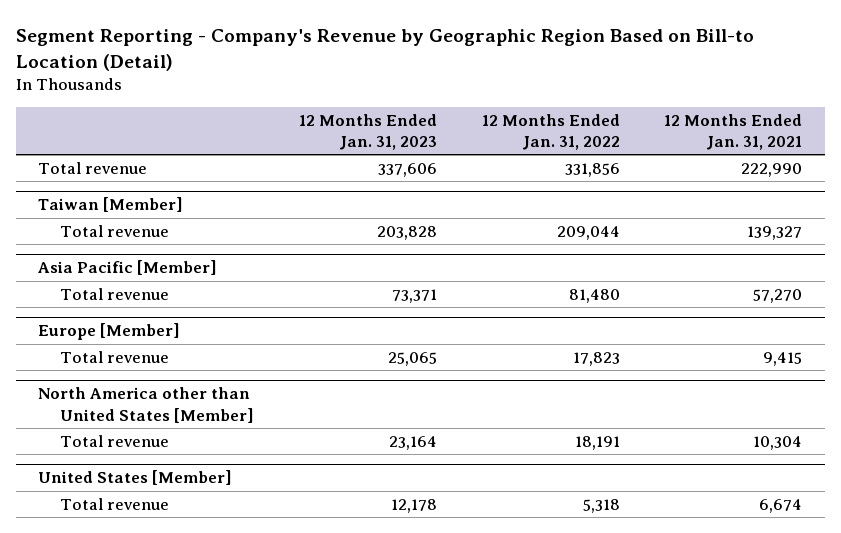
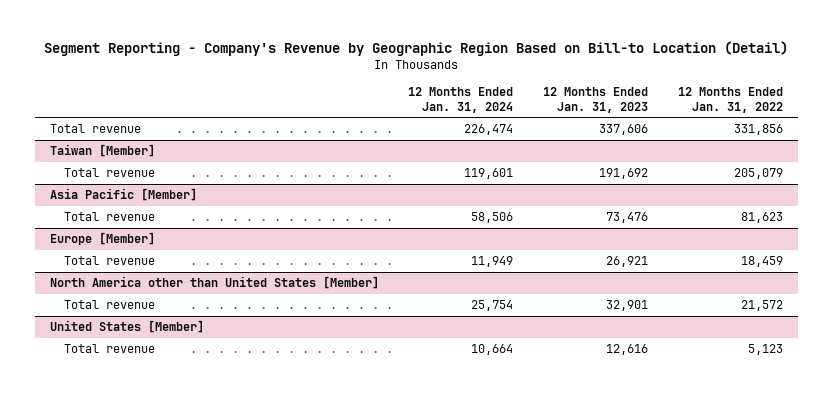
- | 12 Months Ended Jan. 31, 2023 | 12 Months Ended Jan. 31, 2022 | 12 Months Ended Jan. 31, 2021
+ | 12 Months Ended Jan. 31, 2024 | 12 Months Ended Jan. 31, 2023 | 12 Months Ended Jan. 31, 2022
@ Taiwan [Member]
- Total revenue | 203,828 | 209,044 | 139,327
+ Total revenue | 119,601 | 191,692 | 205,079
@ Asia Pacific [Member]
- Total revenue | 73,371 | 81,480 | 57,270
+ Total revenue | 58,506 | 73,476 | 81,623
@ Europe [Member]
- Total revenue | 25,065 | 17,823 | 9,415
+ Total revenue | 11,949 | 26,921 | 18,459
@ North America other than United States [Member]
- Total revenue | 23,164 | 18,191 | 10,304
+ Total revenue | 25,754 | 32,901 | 21,572
@ United States [Member]
- Total revenue | 12,178 | 5,318 | 6,674
+ Total revenue | 10,664 | 12,616 | 5,123

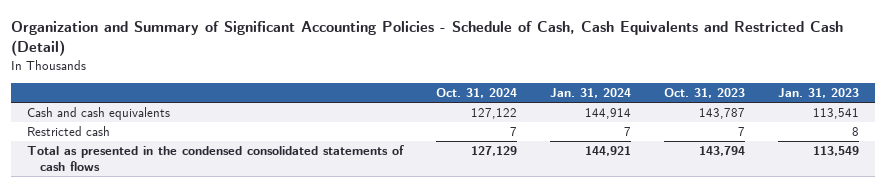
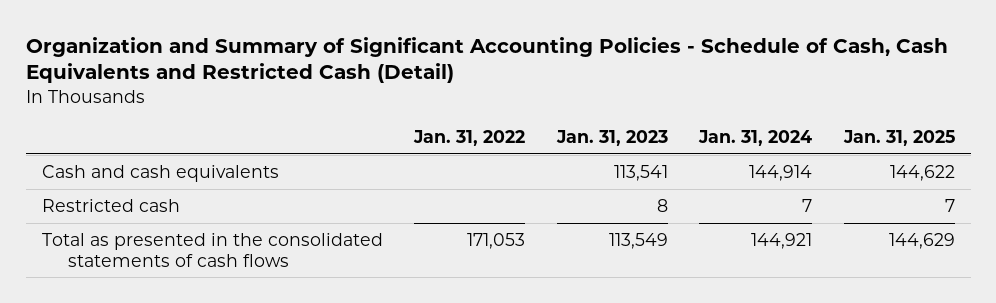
- | Oct. 31, 2024 | Jan. 31, 2024 | Oct. 31, 2023 | Jan. 31, 2023
+ | Jan. 31, 2022 | Jan. 31, 2023 | Jan. 31, 2024 | Jan. 31, 2025
- Total as presented in the condensed consolidated statements of cash flows | 127,129 | 144,921 | 143,794 | 113,549
+ Total as presented in the consolidated statements of cash flows | 171,053 | 113,549 | 144,921 | 144,629

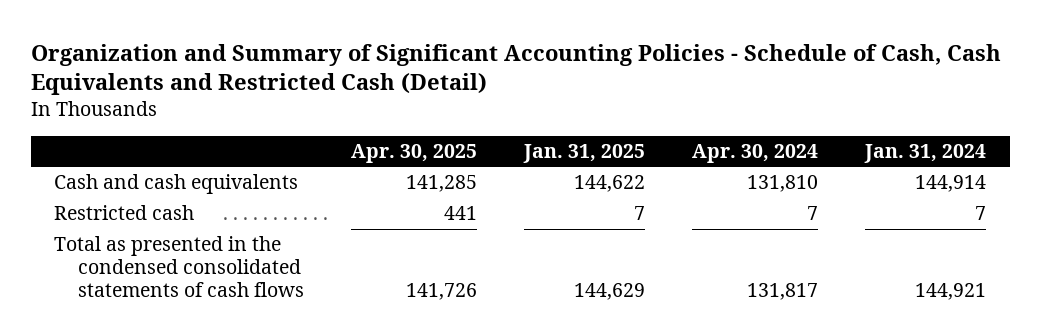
- | Jan. 31, 2022 | Jan. 31, 2023 | Jan. 31, 2024 | Jan. 31, 2025
+ | Apr. 30, 2025 | Jan. 31, 2025 | Apr. 30, 2024 | Jan. 31, 2024
- Total as presented in the consolidated statements of cash flows | 171,053 | 113,549 | 144,921 | 144,629
+ Total as presented in the condensed consolidated statements of cash flows | 141,726 | 144,629 | 131,817 | 144,921

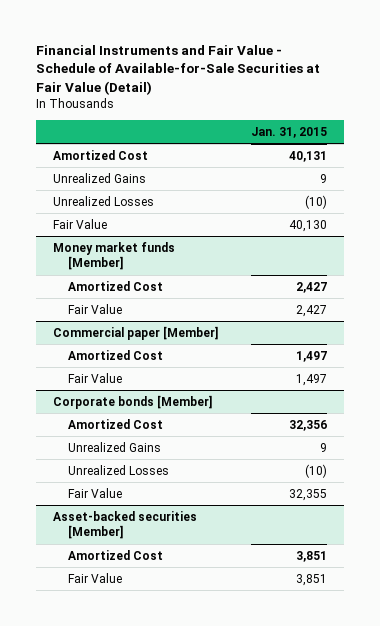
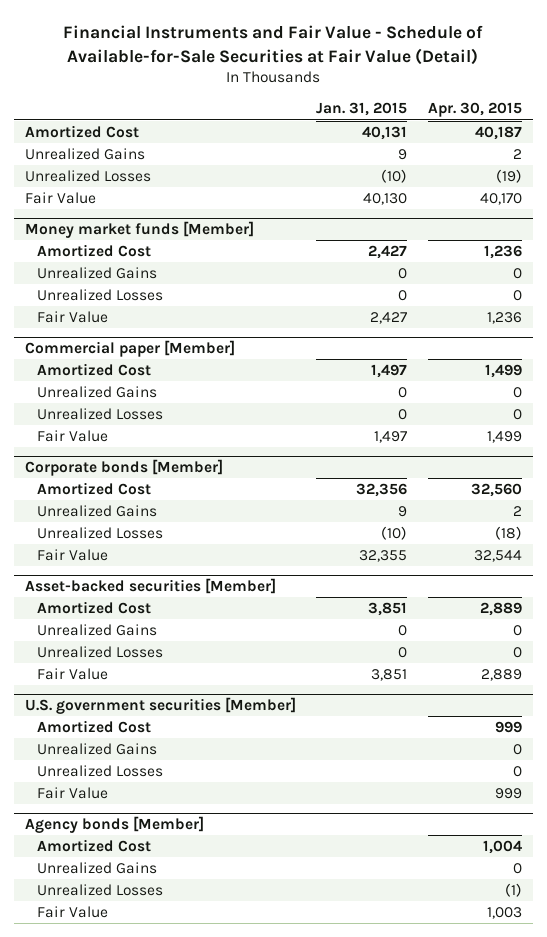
- | Jan. 31, 2015
+ | Jan. 31, 2015 | Apr. 30, 2015
@ Money market funds [Member]
+ Unrealized Gains | 0 | 0
+ Unrealized Losses | 0 | 0
@ Commercial paper [Member]
+ Unrealized Gains | 0 | 0
+ Unrealized Losses | 0 | 0
@ Asset-backed securities [Member]
+ Unrealized Gains | 0 | 0
+ Unrealized Losses | 0 | 0
+ U.S. government securities [Member]
+ Amortized Cost | | 999
+ Unrealized Gains | | 0
+ Unrealized Losses | | 0
+ Fair Value | | 999
+ Agency bonds [Member]
+ Amortized Cost | | 1,004
+ Unrealized Gains | | 0
+ Unrealized Losses | | (1)
+ Fair Value | | 1,003

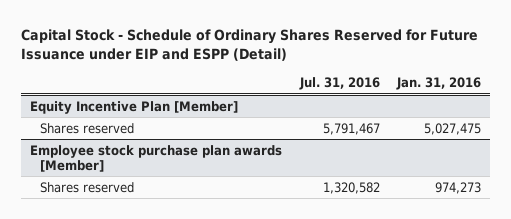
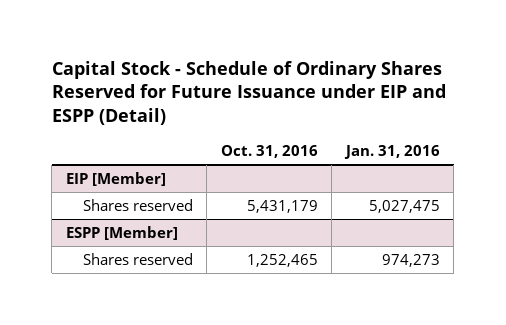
- | Jul. 31, 2016 | Jan. 31, 2016
+ | Oct. 31, 2016 | Jan. 31, 2016
- Equity Incentive Plan [Member]
+ EIP [Member]
- Employee stock purchase plan awards [Member]
+ ESPP [Member]

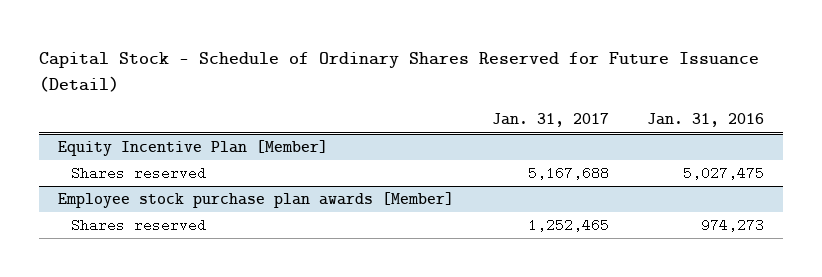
- Capital Stock - Schedule of Ordinary Shares Reserved for Future Issuance under EIP and ESPP (Detail)
+ Capital Stock - Schedule of Ordinary Shares Reserved for Future Issuance (Detail)
- | Oct. 31, 2016 | Jan. 31, 2016
+ | Jan. 31, 2017 | Jan. 31, 2016
- EIP [Member]
+ Equity Incentive Plan [Member]
- ESPP [Member]
+ Employee stock purchase plan awards [Member]

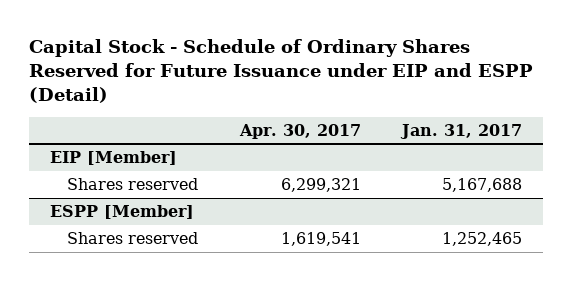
- Capital Stock - Schedule of Ordinary Shares Reserved for Future Issuance (Detail)
+ Capital Stock - Schedule of Ordinary Shares Reserved for Future Issuance under EIP and ESPP (Detail)
- | Jan. 31, 2017 | Jan. 31, 2016
+ | Apr. 30, 2017 | Jan. 31, 2017
- Equity Incentive Plan [Member]
+ EIP [Member]
- Employee stock purchase plan awards [Member]
+ ESPP [Member]

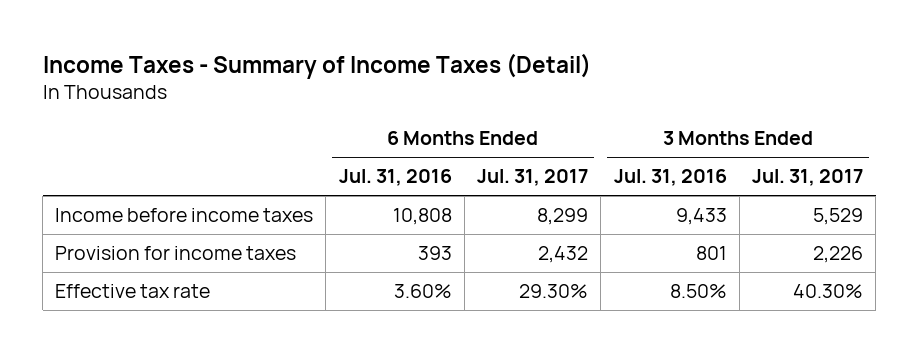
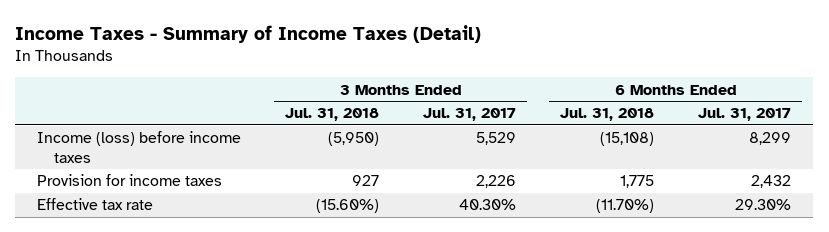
- | 6 Months Ended Jul. 31, 2016 | 6 Months Ended Jul. 31, 2017 | 3 Months Ended Jul. 31, 2016 | 3 Months Ended Jul. 31, 2017
+ | 3 Months Ended Jul. 31, 2018 | 3 Months Ended Jul. 31, 2017 | 6 Months Ended Jul. 31, 2018 | 6 Months Ended Jul. 31, 2017
- Income before income taxes | 10,808 | 8,299 | 9,433 | 5,529
+ Income (loss) before income taxes | (5,950) | 5,529 | (15,108) | 8,299

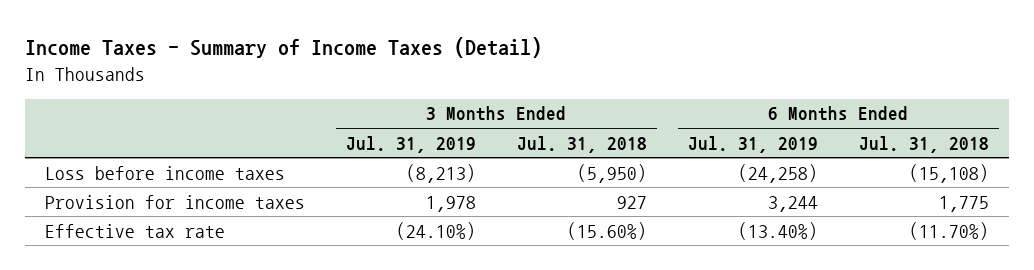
- | 3 Months Ended Jul. 31, 2018 | 3 Months Ended Jul. 31, 2017 | 6 Months Ended Jul. 31, 2018 | 6 Months Ended Jul. 31, 2017
+ | 3 Months Ended Jul. 31, 2019 | 3 Months Ended Jul. 31, 2018 | 6 Months Ended Jul. 31, 2019 | 6 Months Ended Jul. 31, 2018
- Income (loss) before income taxes | (5,950) | 5,529 | (15,108) | 8,299
+ Loss before income taxes | (8,213) | (5,950) | (24,258) | (15,108)

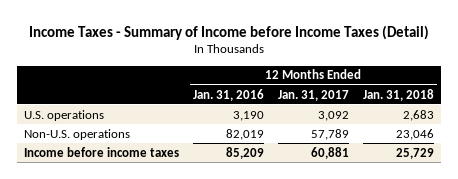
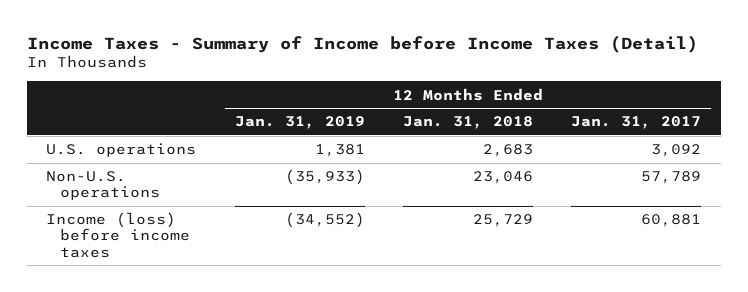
- | 12 Months Ended Jan. 31, 2016 | 12 Months Ended Jan. 31, 2017 | 12 Months Ended Jan. 31, 2018
+ | 12 Months Ended Jan. 31, 2019 | 12 Months Ended Jan. 31, 2018 | 12 Months Ended Jan. 31, 2017
- Income before income taxes | 85,209 | 60,881 | 25,729
+ Income (loss) before income taxes | (34,552) | 25,729 | 60,881

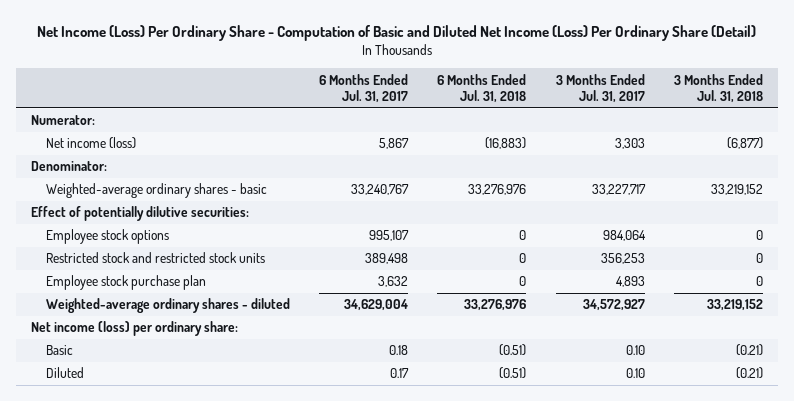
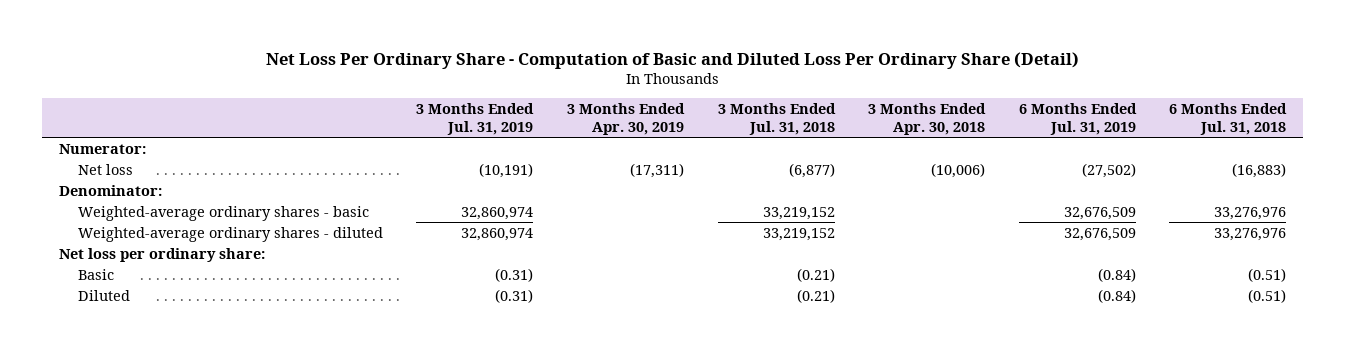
- Net Income (Loss) Per Ordinary Share - Computation of Basic and Diluted Net Income (Loss) Per Ordinary Share (Detail)
+ Net Loss Per Ordinary Share - Computation of Basic and Diluted Loss Per Ordinary Share (Detail)
- | 6 Months Ended Jul. 31, 2017 | 6 Months Ended Jul. 31, 2018 | 3 Months Ended Jul. 31, 2017 | 3 Months Ended Jul. 31, 2018
+ | 3 Months Ended Jul. 31, 2019 | 3 Months Ended Apr. 30, 2019 | 3 Months Ended Jul. 31, 2018 | 3 Months Ended Apr. 30, 2018 | 6 Months Ended Jul. 31, 2019 | 6 Months Ended Jul. 31, 2018
- Net income (loss) | 5,867 | (16,883) | 3,303 | (6,877)
+ Net loss | (10,191) | (17,311) | (6,877) | (10,006) | (27,502) | (16,883)
- Effect of potentially dilutive securities:
- Employee stock options | 995,107 | 0 | 984,064 | 0
- Restricted stock and restricted stock units | 389,498 | 0 | 356,253 | 0
- Employee stock purchase plan | 3,632 | 0 | 4,893 | 0
- Net income (loss) per ordinary share:
+ Net loss per ordinary share:

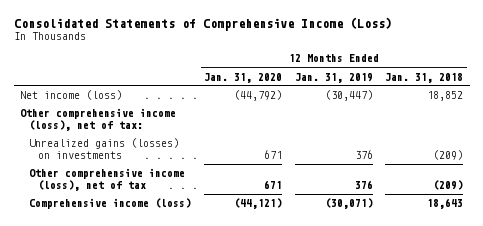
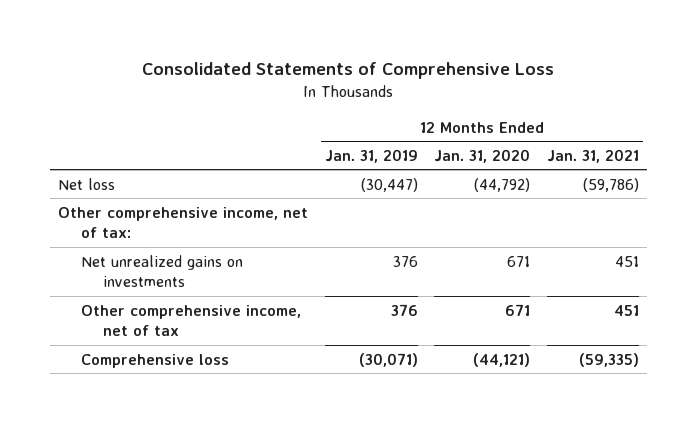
- Consolidated Statements of Comprehensive Income (Loss)
+ Consolidated Statements of Comprehensive Loss
- | 12 Months Ended Jan. 31, 2020 | 12 Months Ended Jan. 31, 2019 | 12 Months Ended Jan. 31, 2018
+ | 12 Months Ended Jan. 31, 2019 | 12 Months Ended Jan. 31, 2020 | 12 Months Ended Jan. 31, 2021
- Net income (loss) | (44,792) | (30,447) | 18,852
- Other comprehensive income (loss), net of tax:
- Unrealized gains (losses) on investments | 671 | 376 | (209)
- Other comprehensive income (loss), net of tax | 671 | 376 | (209)
- Comprehensive income (loss) | (44,121) | (30,071) | 18,643
+ Net loss | (30,447) | (44,792) | (59,786)
+ Other comprehensive income, net of tax:
+ Net unrealized gains on investments | 376 | 671 | 451
+ Other comprehensive income, net of tax | 376 | 671 | 451
+ Comprehensive loss | (30,071) | (44,121) | (59,335)

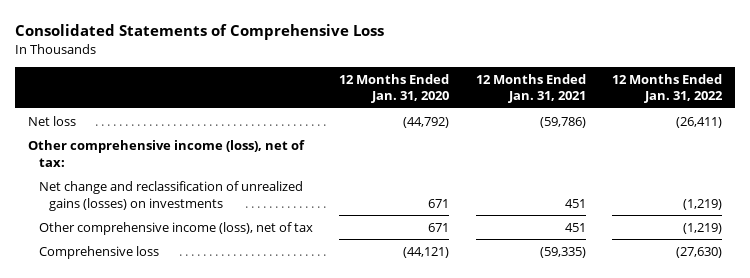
- | 12 Months Ended Jan. 31, 2019 | 12 Months Ended Jan. 31, 2020 | 12 Months Ended Jan. 31, 2021
+ | 12 Months Ended Jan. 31, 2020 | 12 Months Ended Jan. 31, 2021 | 12 Months Ended Jan. 31, 2022
- Other comprehensive income, net of tax:
- Net unrealized gains on investments | 376 | 671 | 451
- Other comprehensive income, net of tax | 376 | 671 | 451
+ Other comprehensive income (loss), net of tax:
+ Net change and reclassification of unrealized gains (losses) on investments | 671 | 451 | (1,219)
+ Other comprehensive income (loss), net of tax | 671 | 451 | (1,219)

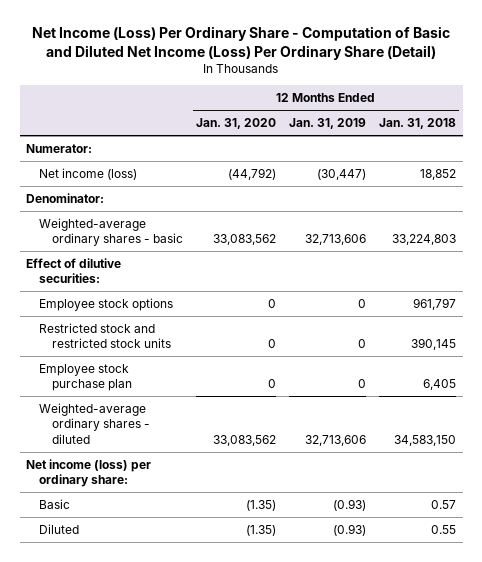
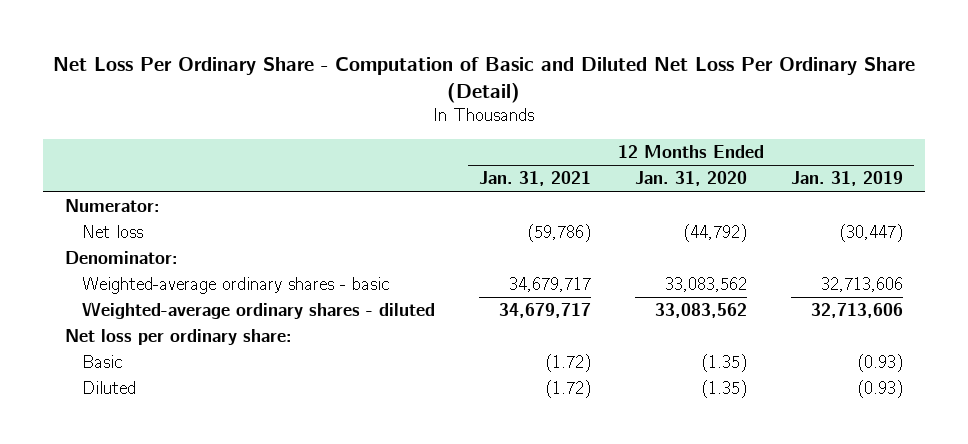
- Net Income (Loss) Per Ordinary Share - Computation of Basic and Diluted Net Income (Loss) Per Ordinary Share (Detail)
+ Net Loss Per Ordinary Share - Computation of Basic and Diluted Net Loss Per Ordinary Share (Detail)
- | 12 Months Ended Jan. 31, 2020 | 12 Months Ended Jan. 31, 2019 | 12 Months Ended Jan. 31, 2018
+ | 12 Months Ended Jan. 31, 2021 | 12 Months Ended Jan. 31, 2020 | 12 Months Ended Jan. 31, 2019
- Net income (loss) | (44,792) | (30,447) | 18,852
+ Net loss | (59,786) | (44,792) | (30,447)
- Effect of dilutive securities:
- Employee stock options | 0 | 0 | 961,797
- Restricted stock and restricted stock units | 0 | 0 | 390,145
- Employee stock purchase plan | 0 | 0 | 6,405
- Net income (loss) per ordinary share:
+ Net loss per ordinary share:

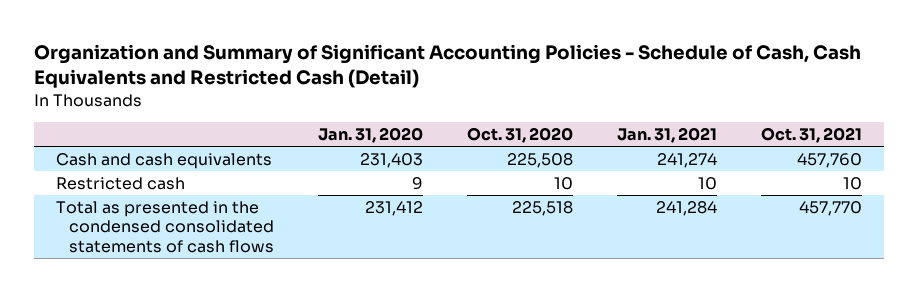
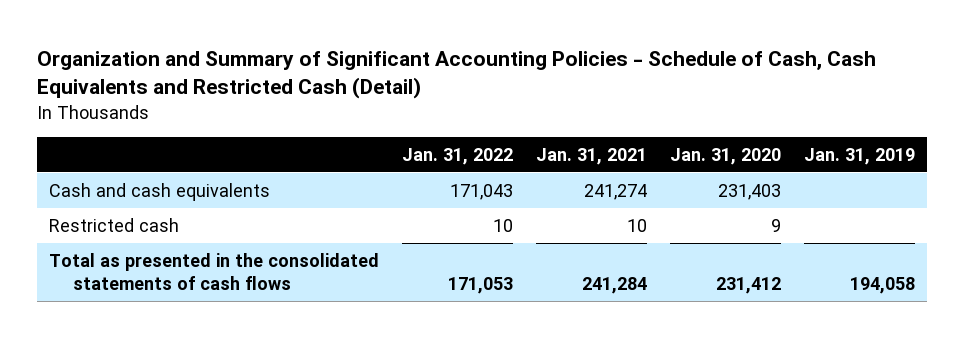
- | Jan. 31, 2020 | Oct. 31, 2020 | Jan. 31, 2021 | Oct. 31, 2021
+ | Jan. 31, 2022 | Jan. 31, 2021 | Jan. 31, 2020 | Jan. 31, 2019
- Total as presented in the condensed consolidated statements of cash flows | 231,412 | 225,518 | 241,284 | 457,770
+ Total as presented in the consolidated statements of cash flows | 171,053 | 241,284 | 231,412 | 194,058

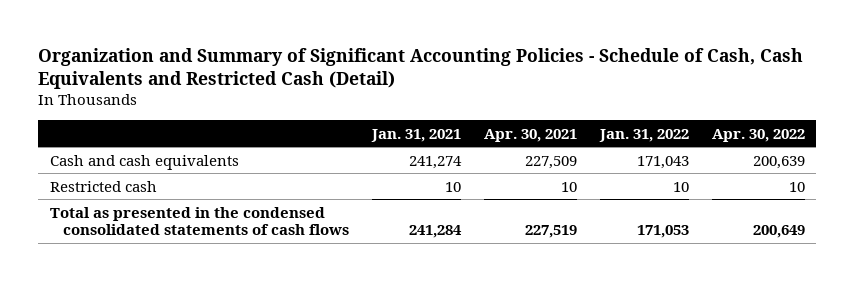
- | Jan. 31, 2022 | Jan. 31, 2021 | Jan. 31, 2020 | Jan. 31, 2019
+ | Jan. 31, 2021 | Apr. 30, 2021 | Jan. 31, 2022 | Apr. 30, 2022
- Total as presented in the consolidated statements of cash flows | 171,053 | 241,284 | 231,412 | 194,058
+ Total as presented in the condensed consolidated statements of cash flows | 241,284 | 227,519 | 171,053 | 200,649

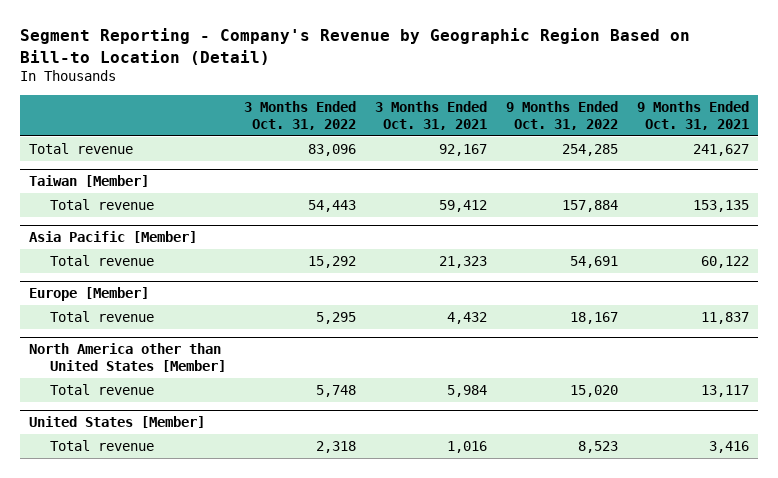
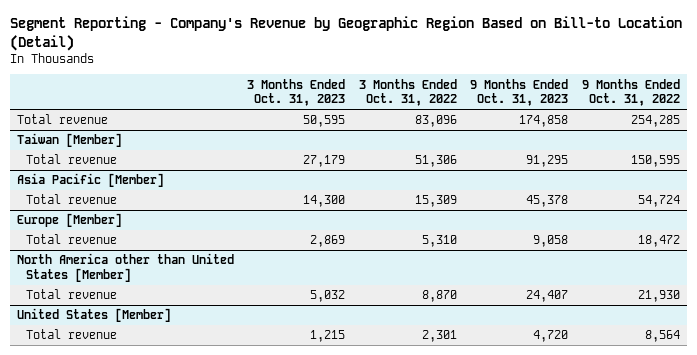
- | 3 Months Ended Oct. 31, 2022 | 3 Months Ended Oct. 31, 2021 | 9 Months Ended Oct. 31, 2022 | 9 Months Ended Oct. 31, 2021
+ | 3 Months Ended Oct. 31, 2023 | 3 Months Ended Oct. 31, 2022 | 9 Months Ended Oct. 31, 2023 | 9 Months Ended Oct. 31, 2022
@ Taiwan [Member]
- Total revenue | 54,443 | 59,412 | 157,884 | 153,135
+ Total revenue | 27,179 | 51,306 | 91,295 | 150,595
@ Asia Pacific [Member]
- Total revenue | 15,292 | 21,323 | 54,691 | 60,122
+ Total revenue | 14,300 | 15,309 | 45,378 | 54,724
@ Europe [Member]
- Total revenue | 5,295 | 4,432 | 18,167 | 11,837
+ Total revenue | 2,869 | 5,310 | 9,058 | 18,472
@ North America other than United States [Member]
- Total revenue | 5,748 | 5,984 | 15,020 | 13,117
+ Total revenue | 5,032 | 8,870 | 24,407 | 21,930
@ United States [Member]
- Total revenue | 2,318 | 1,016 | 8,523 | 3,416
+ Total revenue | 1,215 | 2,301 | 4,720 | 8,564

